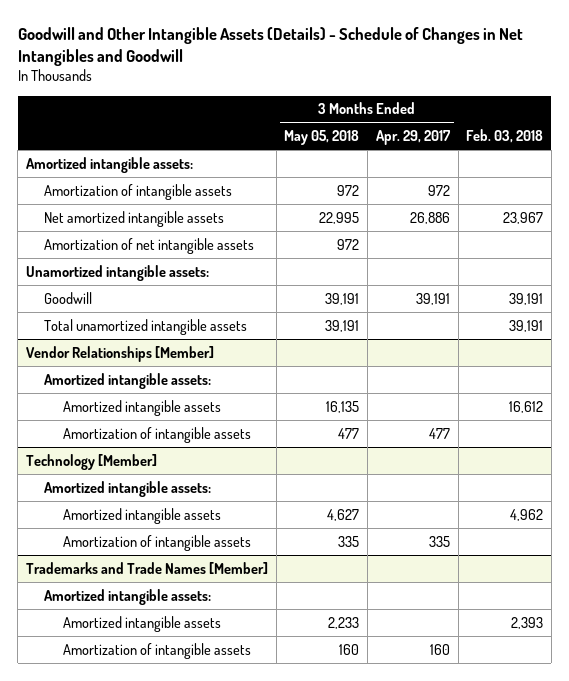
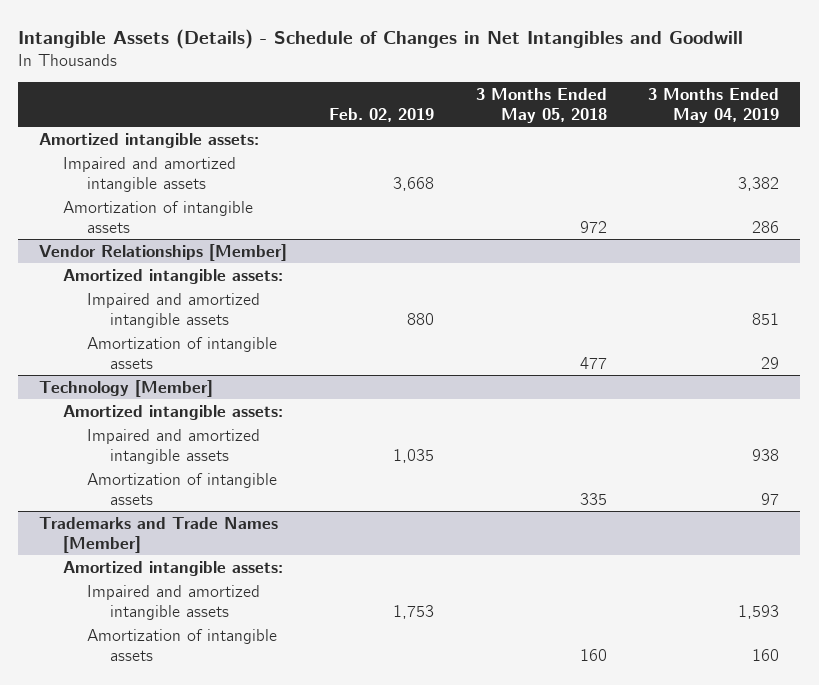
- Goodwill and Other Intangible Assets (Details) - Schedule of Changes in Net Intangibles and Goodwill
+ Intangible Assets (Details) - Schedule of Changes in Net Intangibles and Goodwill
- | 3 Months Ended May 05, 2018 | 3 Months Ended Apr. 29, 2017 | Feb. 03, 2018
+ | Feb. 02, 2019 | 3 Months Ended May 05, 2018 | 3 Months Ended May 04, 2019
+ Impaired and amortized intangible assets | 3,668 | | 3,382
- Net amortized intangible assets | 22,995 | 26,886 | 23,967
- Amortization of net intangible assets | 972 | |
- Unamortized intangible assets:
- Goodwill | 39,191 | 39,191 | 39,191
- Total unamortized intangible assets | 39,191 | | 39,191
@ Vendor Relationships [Member]
- Amortized intangible assets | 16,135 | | 16,612
+ Impaired and amortized intangible assets | 880 | | 851
@ Technology [Member]
- Amortized intangible assets | 4,627 | | 4,962
+ Impaired and amortized intangible assets | 1,035 | | 938
@ Trademarks and Trade Names [Member]
- Amortized intangible assets | 2,233 | | 2,393
+ Impaired and amortized intangible assets | 1,753 | | 1,593

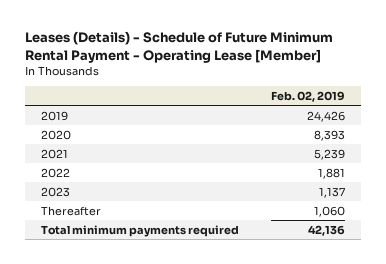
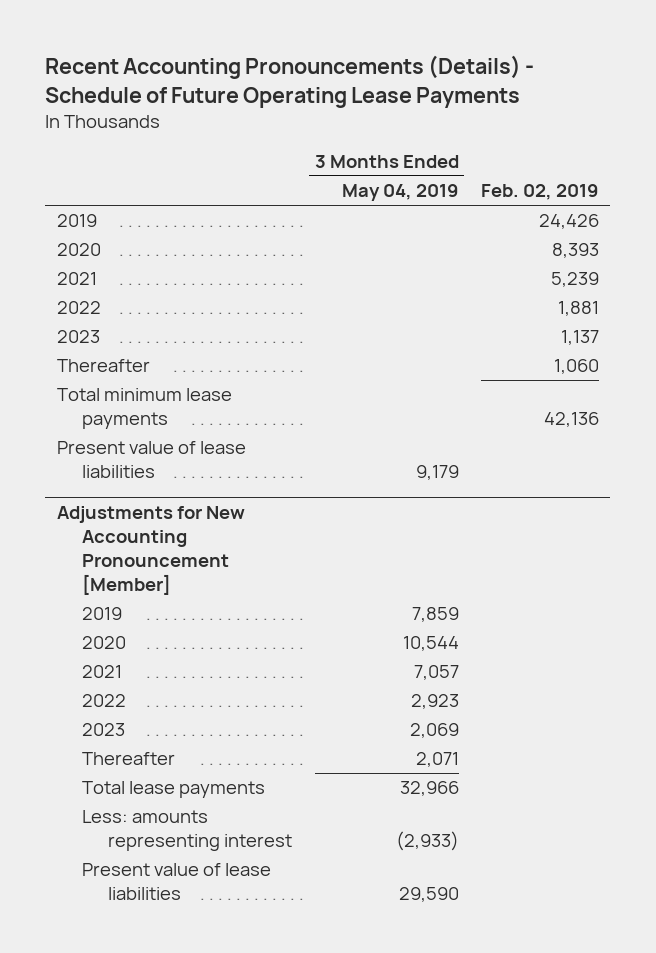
- Leases (Details) - Schedule of Future Minimum Rental Payment - Operating Lease [Member]
+ Recent Accounting Pronouncements (Details) - Schedule of Future Operating Lease Payments
- | Feb. 02, 2019
+ | 3 Months Ended May 04, 2019 | Feb. 02, 2019
- Total minimum payments required | 42,136
+ Total minimum lease payments | | 42,136
+ Present value of lease liabilities | 9,179 |
+ Adjustments for New Accounting Pronouncement [Member]
+ 2019 | 7,859 |
+ 2020 | 10,544 |
+ 2021 | 7,057 |
+ 2022 | 2,923 |
+ 2023 | 2,069 |
+ Thereafter | 2,071 |
+ Total lease payments | 32,966 |
+ Less: amounts representing interest | (2,933) |
+ Present value of lease liabilities | 29,590 |

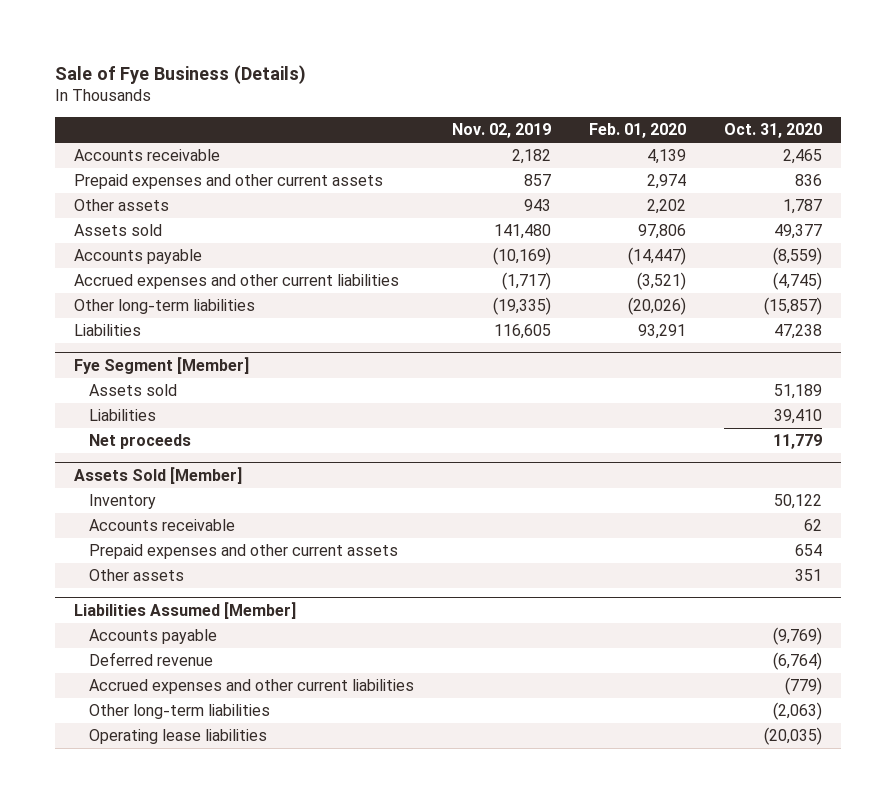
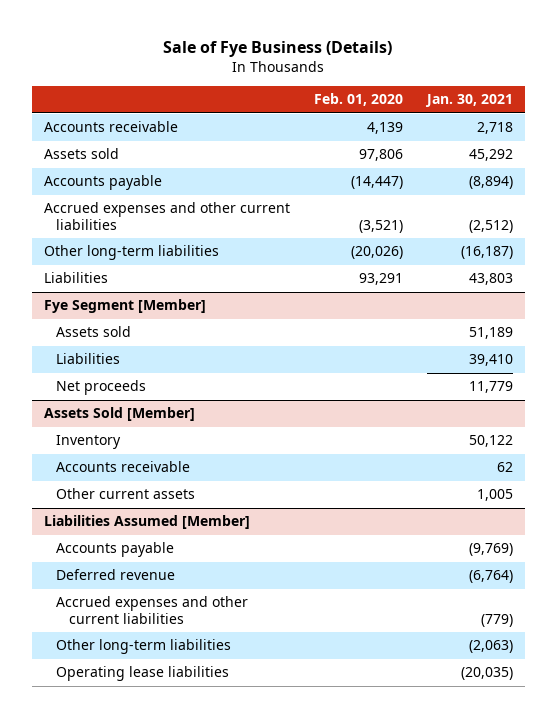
- | Nov. 02, 2019 | Feb. 01, 2020 | Oct. 31, 2020
+ | Feb. 01, 2020 | Jan. 30, 2021
- Prepaid expenses and other current assets | 857 | 2,974 | 836
- Other assets | 943 | 2,202 | 1,787
@ Assets Sold [Member]
- Prepaid expenses and other current assets | | | 654
- Other assets | | | 351
+ Other current assets | | 1,005

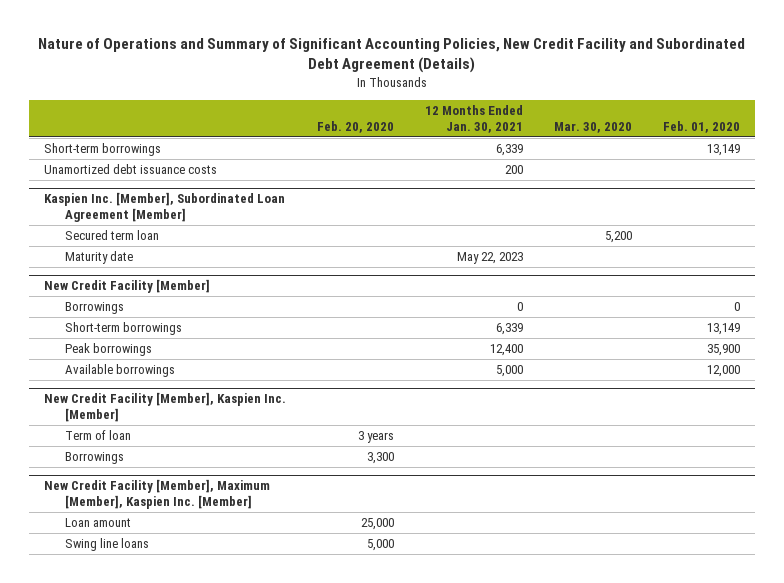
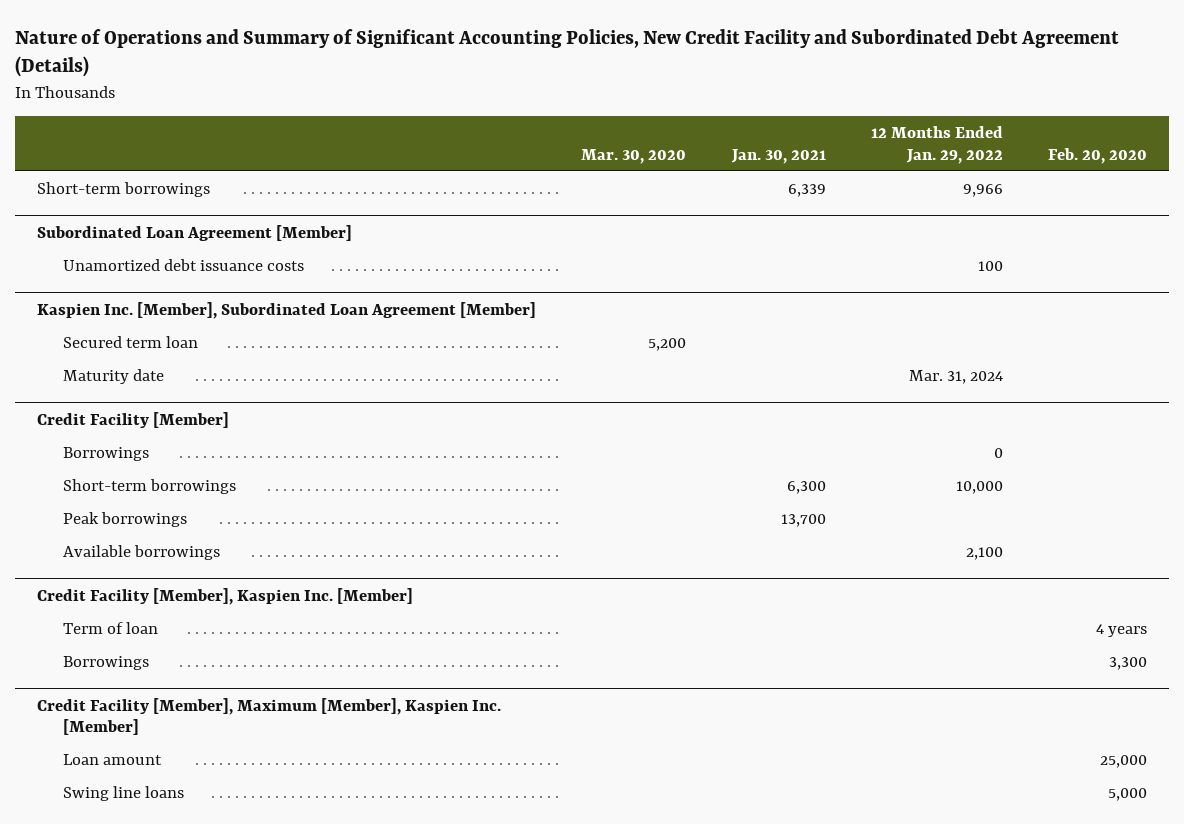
- | Feb. 20, 2020 | 12 Months Ended Jan. 30, 2021 | Mar. 30, 2020 | Feb. 01, 2020
+ | Mar. 30, 2020 | Jan. 30, 2021 | 12 Months Ended Jan. 29, 2022 | Feb. 20, 2020
- Unamortized debt issuance costs | | 200 | |
+ Subordinated Loan Agreement [Member]
+ Unamortized debt issuance costs | | | 100 |
- New Credit Facility [Member]
- Borrowings | | 0 | | 0
- Short-term borrowings | | 6,339 | | 13,149
- Peak borrowings | | 12,400 | | 35,900
- Available borrowings | | 5,000 | | 12,000
- New Credit Facility [Member], Kaspien Inc. [Member]
- Term of loan | 3 years | | |
+ Credit Facility [Member]
+ Borrowings | | | 0 |
+ Short-term borrowings | | 6,300 | 10,000 |
+ Peak borrowings | | 13,700 | |
+ Available borrowings | | | 2,100 |
+ Credit Facility [Member], Kaspien Inc. [Member]
+ Term of loan | | | | 4 years
- New Credit Facility [Member], Maximum [Member], Kaspien Inc. [Member]
+ Credit Facility [Member], Maximum [Member], Kaspien Inc. [Member]

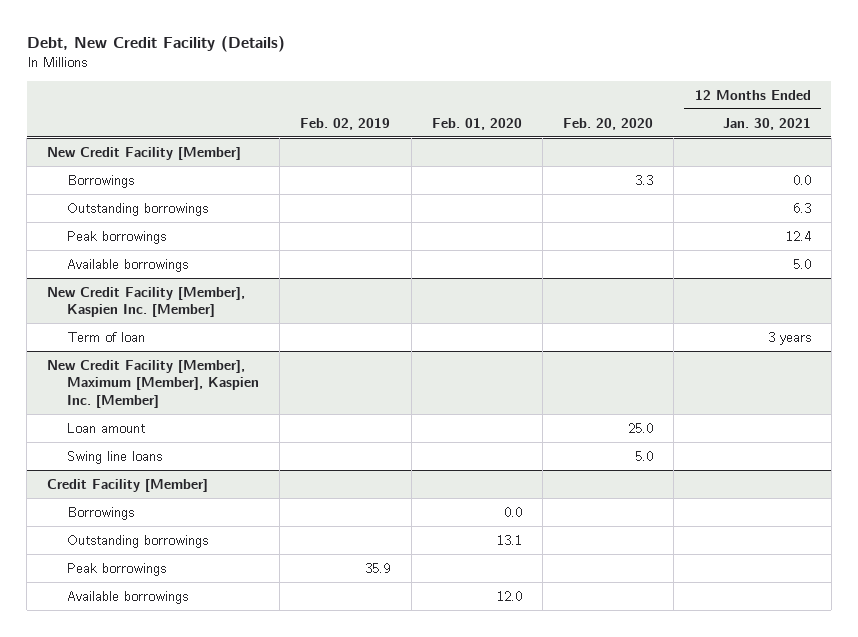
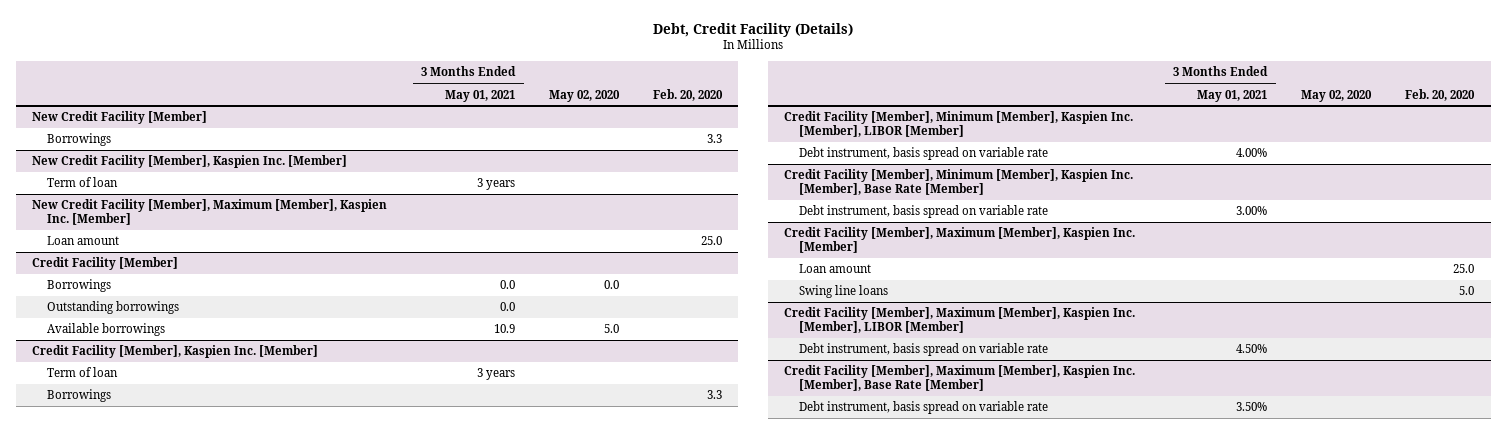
- Debt, New Credit Facility (Details)
+ Debt, Credit Facility (Details)
- | Feb. 02, 2019 | Feb. 01, 2020 | Feb. 20, 2020 | 12 Months Ended Jan. 30, 2021
+ | 3 Months Ended May 01, 2021 | May 02, 2020 | Feb. 20, 2020
@ New Credit Facility [Member]
- Outstanding borrowings | | | | 6.3
- Peak borrowings | | | | 12.4
- Available borrowings | | | | 5.0
@ New Credit Facility [Member], Maximum [Member], Kaspien Inc. [Member]
- Swing line loans | | | 5.0 |
@ Credit Facility [Member]
- Peak borrowings | 35.9 | | |
+ Credit Facility [Member], Kaspien Inc. [Member]
+ Term of loan | 3 years | |
+ Borrowings | | | 3.3
+ Credit Facility [Member], Minimum [Member], Kaspien Inc. [Member], LIBOR [Member]
+ Debt instrument, basis spread on variable rate | 4.00% | |
+ Credit Facility [Member], Minimum [Member], Kaspien Inc. [Member], Base Rate [Member]
+ Debt instrument, basis spread on variable rate | 3.00% | |
+ Credit Facility [Member], Maximum [Member], Kaspien Inc. [Member]
+ Loan amount | | | 25.0
+ Swing line loans | | | 5.0
+ Credit Facility [Member], Maximum [Member], Kaspien Inc. [Member], LIBOR [Member]
+ Debt instrument, basis spread on variable rate | 4.50% | |
+ Credit Facility [Member], Maximum [Member], Kaspien Inc. [Member], Base Rate [Member]
+ Debt instrument, basis spread on variable rate | 3.50% | |

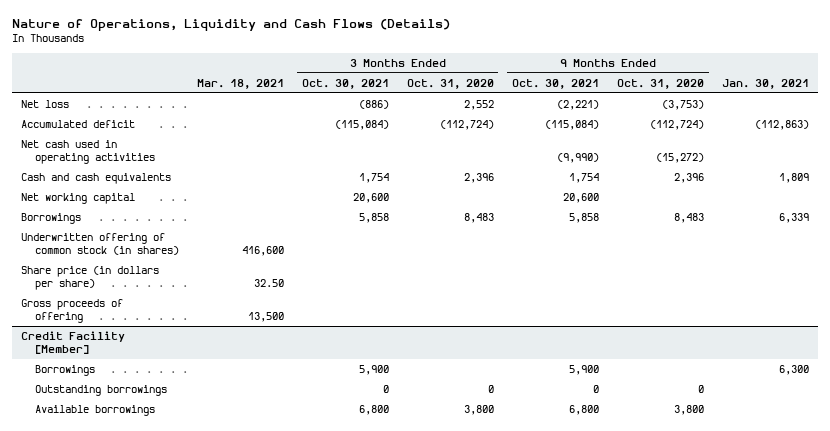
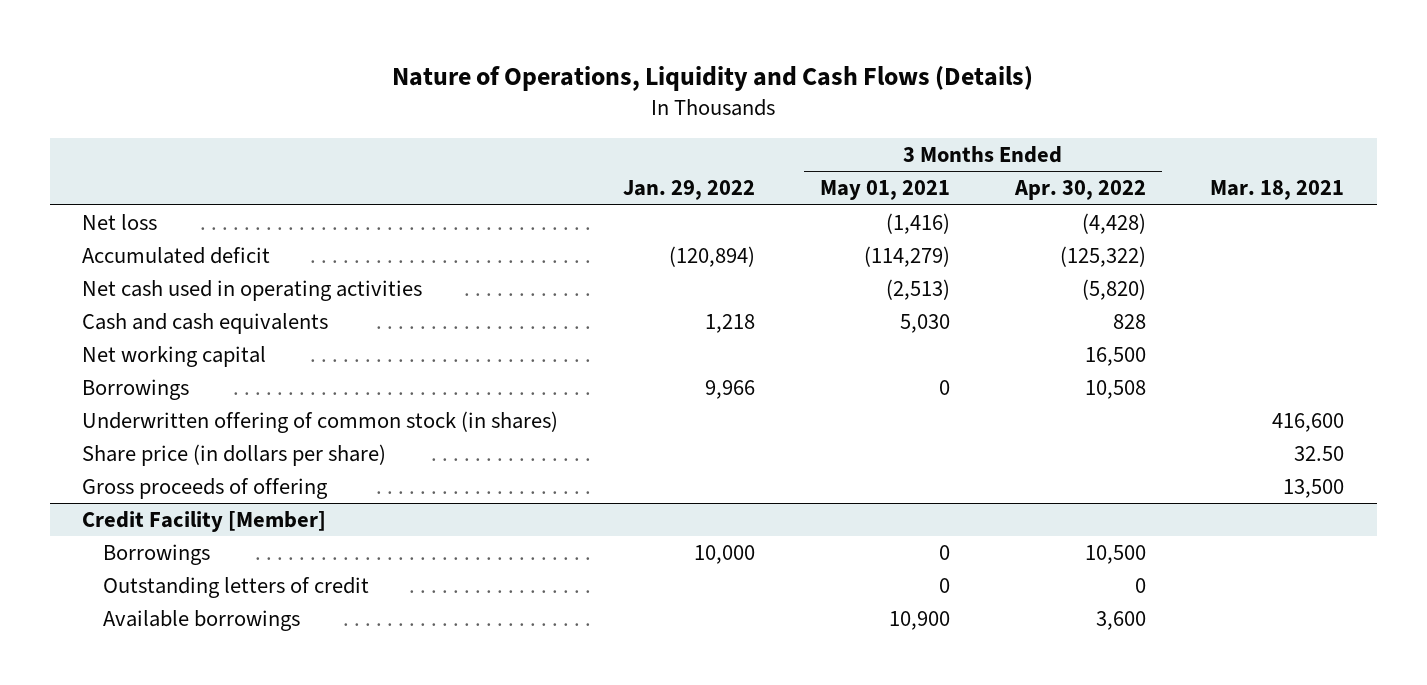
- | Mar. 18, 2021 | 3 Months Ended Oct. 30, 2021 | 3 Months Ended Oct. 31, 2020 | 9 Months Ended Oct. 30, 2021 | 9 Months Ended Oct. 31, 2020 | Jan. 30, 2021
+ | Jan. 29, 2022 | 3 Months Ended May 01, 2021 | 3 Months Ended Apr. 30, 2022 | Mar. 18, 2021
@ Credit Facility [Member]
- Outstanding borrowings | | 0 | 0 | 0 | 0 |
+ Outstanding letters of credit | | 0 | 0 |

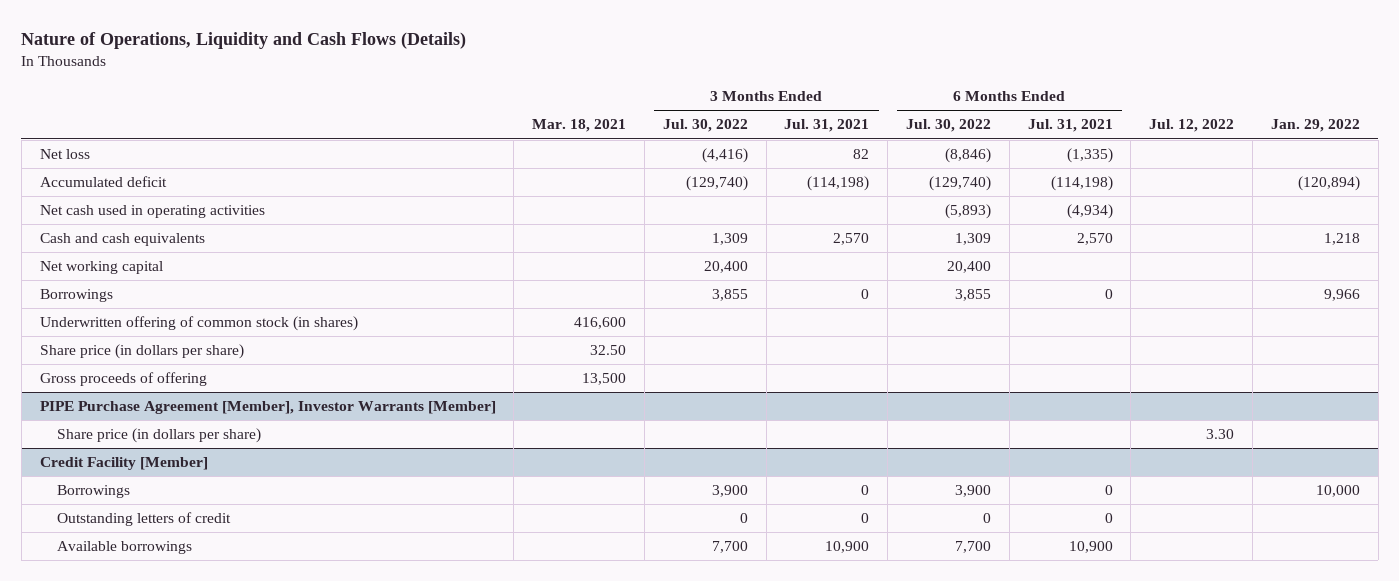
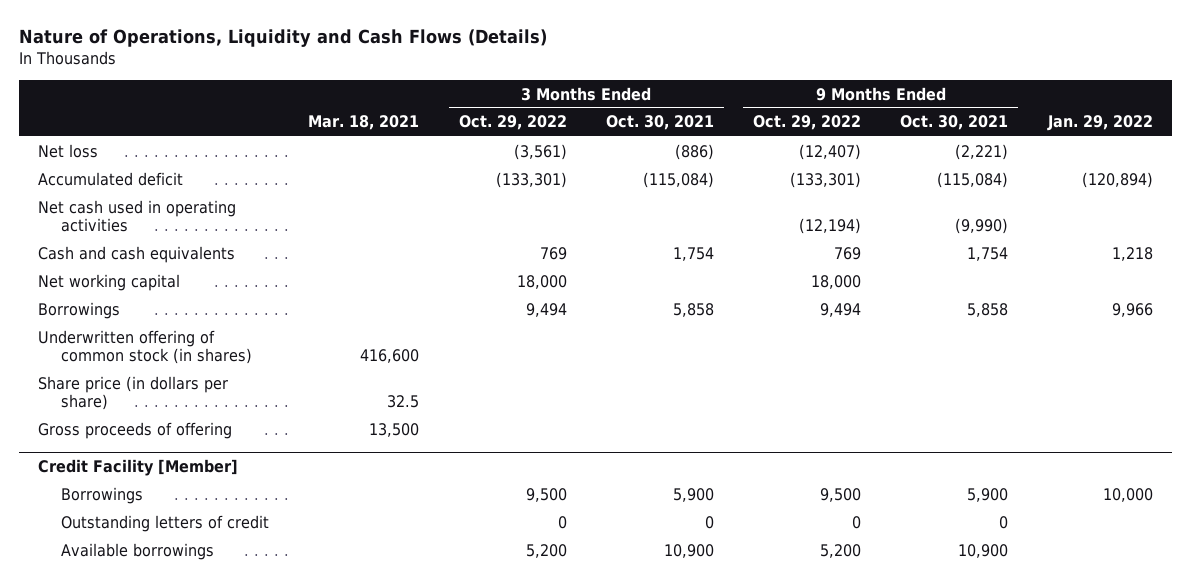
- | Mar. 18, 2021 | 3 Months Ended Jul. 30, 2022 | 3 Months Ended Jul. 31, 2021 | 6 Months Ended Jul. 30, 2022 | 6 Months Ended Jul. 31, 2021 | Jul. 12, 2022 | Jan. 29, 2022
+ | Mar. 18, 2021 | 3 Months Ended Oct. 29, 2022 | 3 Months Ended Oct. 30, 2021 | 9 Months Ended Oct. 29, 2022 | 9 Months Ended Oct. 30, 2021 | Jan. 29, 2022
- Share price (in dollars per share) | 32.50 | | | | | |
+ Share price (in dollars per share) | 32.5 | | | | |
- PIPE Purchase Agreement [Member], Investor Warrants [Member]
- Share price (in dollars per share) | | | | | | 3.30 |

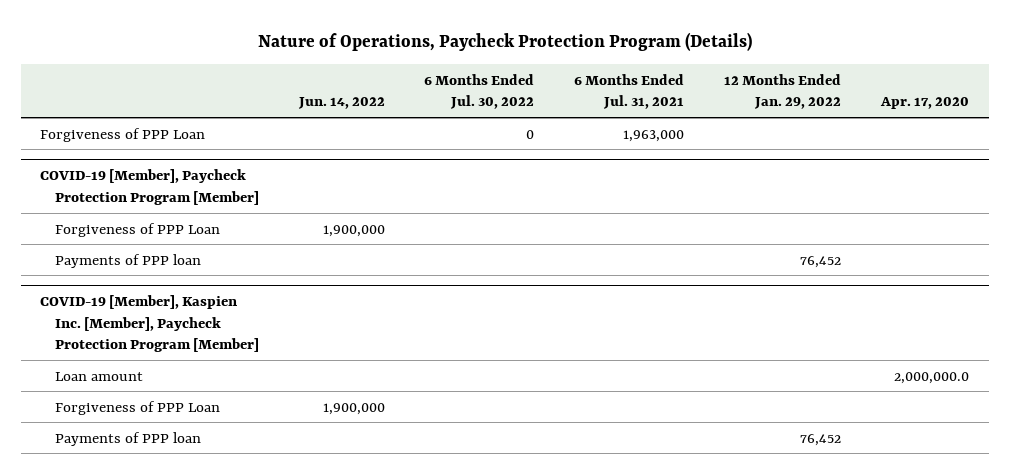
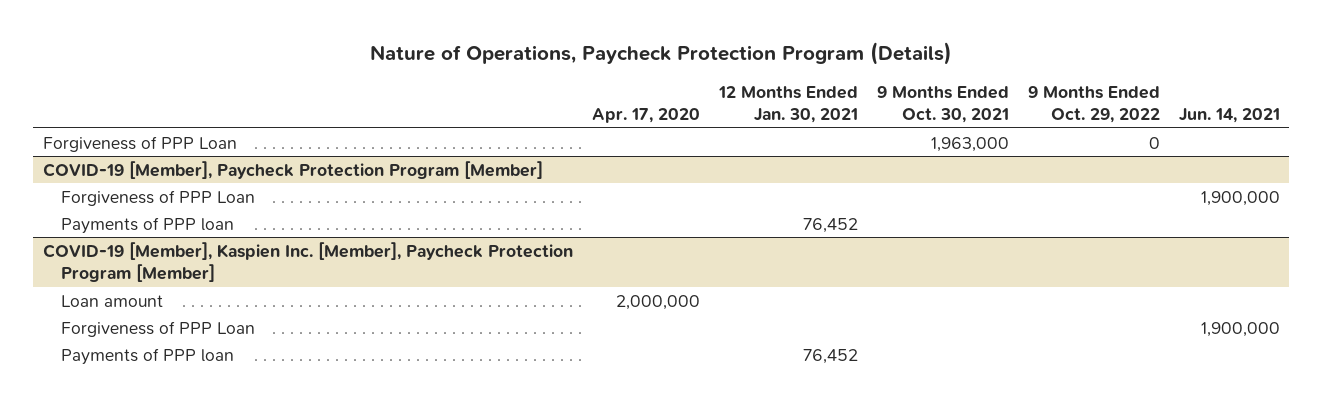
- | Jun. 14, 2022 | 6 Months Ended Jul. 30, 2022 | 6 Months Ended Jul. 31, 2021 | 12 Months Ended Jan. 29, 2022 | Apr. 17, 2020
+ | Apr. 17, 2020 | 12 Months Ended Jan. 30, 2021 | 9 Months Ended Oct. 30, 2021 | 9 Months Ended Oct. 29, 2022 | Jun. 14, 2021
@ COVID-19 [Member], Kaspien Inc. [Member], Paycheck Protection Program [Member]
- Loan amount | | | | | 2,000,000.0
+ Loan amount | 2,000,000 | | | |

